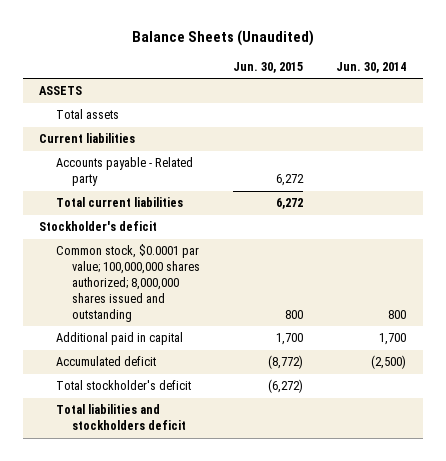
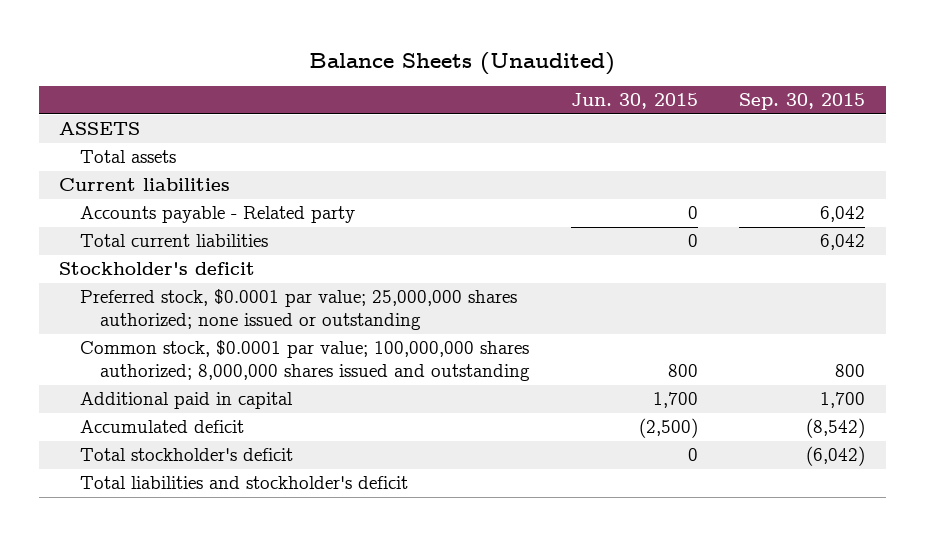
- | Jun. 30, 2015 | Jun. 30, 2014
+ | Jun. 30, 2015 | Sep. 30, 2015
- Accounts payable - Related party | 6,272 |
- Total current liabilities | 6,272 |
+ Accounts payable - Related party | 0 | 6,042
+ Total current liabilities | 0 | 6,042
+ Preferred stock, $0.0001 par value; 25,000,000 shares authorized; none issued or outstanding
- Accumulated deficit | (8,772) | (2,500)
- Total stockholder's deficit | (6,272) |
- Total liabilities and stockholders deficit
+ Accumulated deficit | (2,500) | (8,542)
+ Total stockholder's deficit | 0 | (6,042)
+ Total liabilities and stockholder's deficit

